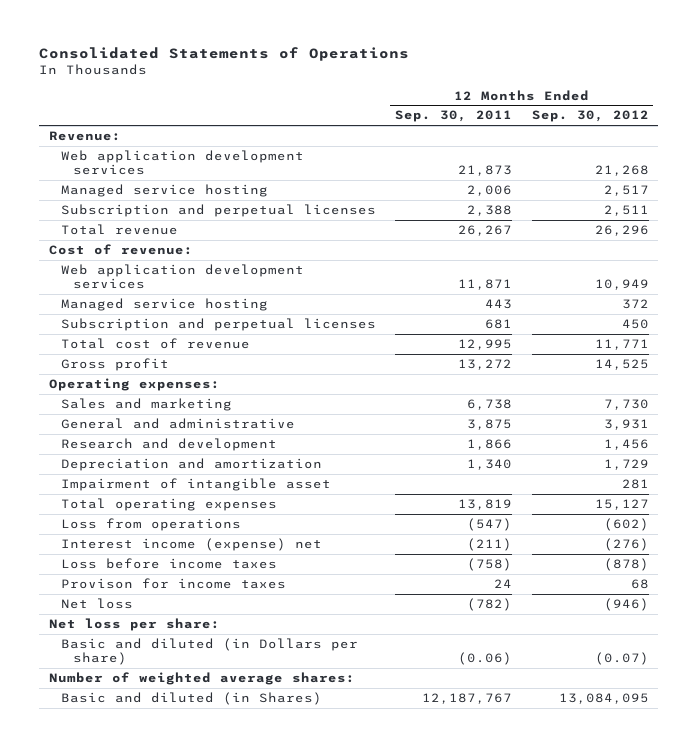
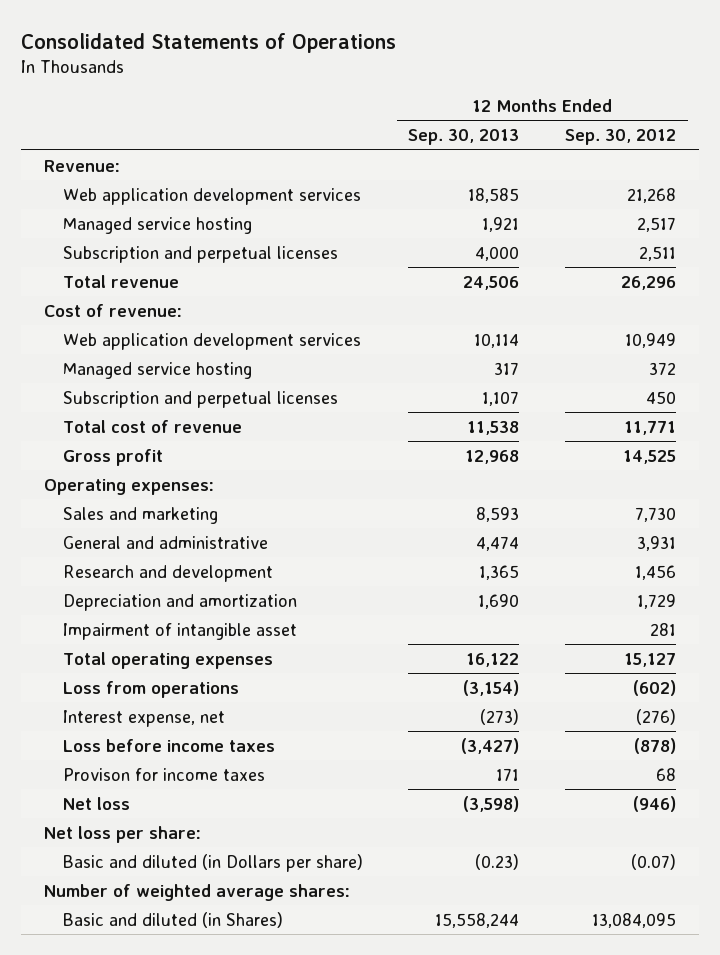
- | 12 Months Ended Sep. 30, 2011 | 12 Months Ended Sep. 30, 2012
+ | 12 Months Ended Sep. 30, 2013 | 12 Months Ended Sep. 30, 2012
- Interest income (expense) net | (211) | (276)
+ Interest expense, net | (273) | (276)

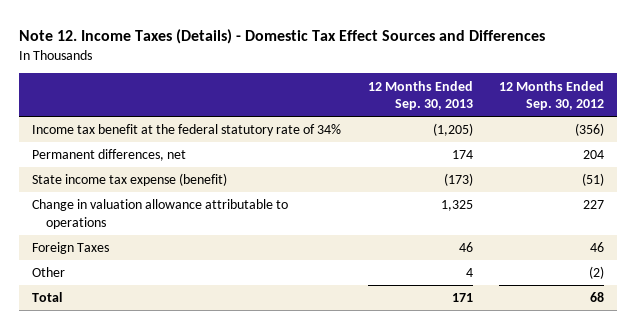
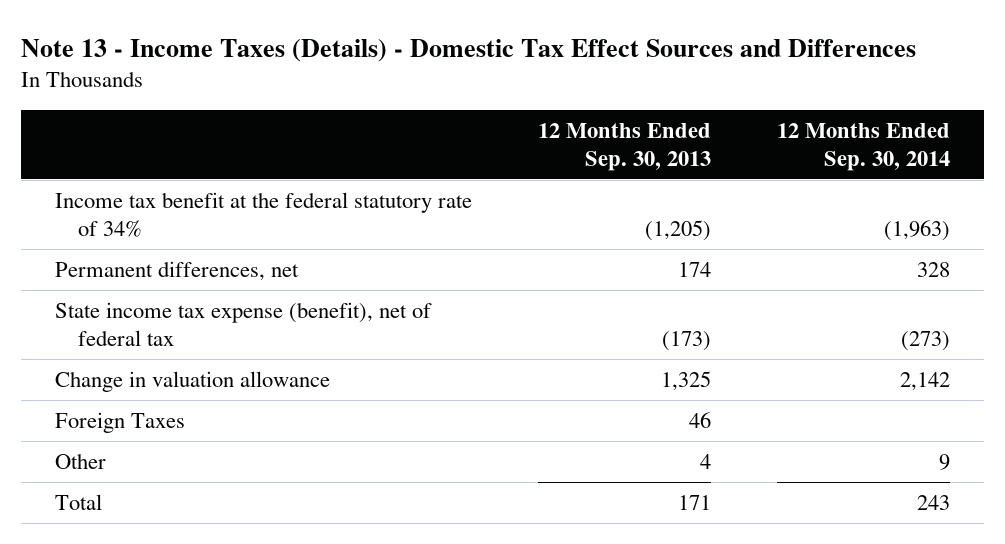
- Note 12. Income Taxes (Details) - Domestic Tax Effect Sources and Differences
+ Note 13 - Income Taxes (Details) - Domestic Tax Effect Sources and Differences
- | 12 Months Ended Sep. 30, 2013 | 12 Months Ended Sep. 30, 2012
+ | 12 Months Ended Sep. 30, 2013 | 12 Months Ended Sep. 30, 2014
- State income tax expense (benefit) | (173) | (51)
- Change in valuation allowance attributable to operations | 1,325 | 227
+ State income tax expense (benefit), net of federal tax | (173) | (273)
+ Change in valuation allowance | 1,325 | 2,142

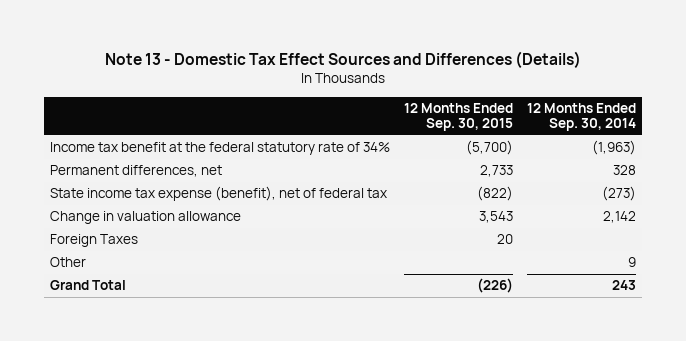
- Note 13 - Income Taxes (Details) - Domestic Tax Effect Sources and Differences
+ Note 13 - Domestic Tax Effect Sources and Differences (Details)
- | 12 Months Ended Sep. 30, 2013 | 12 Months Ended Sep. 30, 2014
+ | 12 Months Ended Sep. 30, 2015 | 12 Months Ended Sep. 30, 2014
- Total | 171 | 243
+ Grand Total | (226) | 243

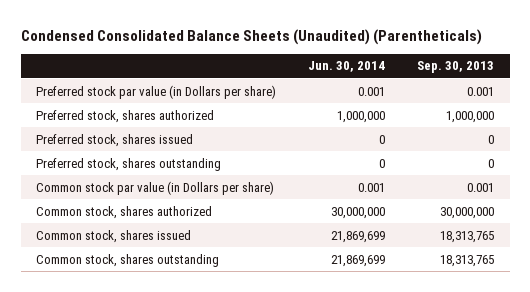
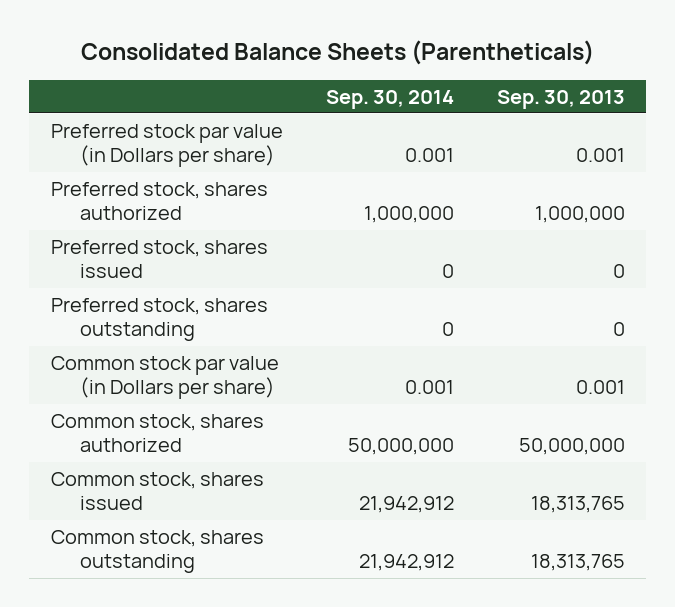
- Condensed Consolidated Balance Sheets (Unaudited) (Parentheticals)
+ Consolidated Balance Sheets (Parentheticals)
- | Jun. 30, 2014 | Sep. 30, 2013
+ | Sep. 30, 2014 | Sep. 30, 2013
- Common stock, shares authorized | 30,000,000 | 30,000,000
+ Common stock, shares authorized | 50,000,000 | 50,000,000

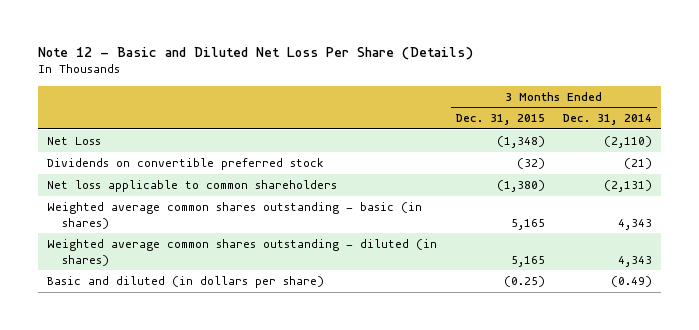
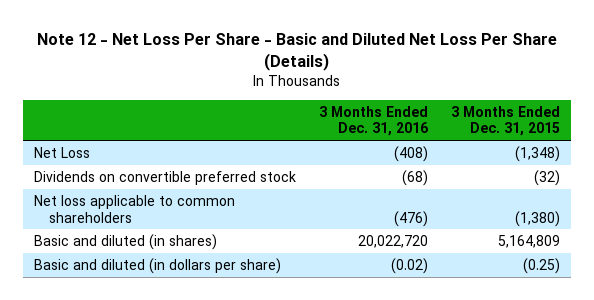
- Note 12 - Basic and Diluted Net Loss Per Share (Details)
+ Note 12 - Net Loss Per Share - Basic and Diluted Net Loss Per Share (Details)
- | 3 Months Ended Dec. 31, 2015 | 3 Months Ended Dec. 31, 2014
+ | 3 Months Ended Dec. 31, 2016 | 3 Months Ended Dec. 31, 2015
- Weighted average common shares outstanding - basic (in shares) | 5,165 | 4,343
- Weighted average common shares outstanding - diluted (in shares) | 5,165 | 4,343
+ Basic and diluted (in shares) | 20,022,720 | 5,164,809

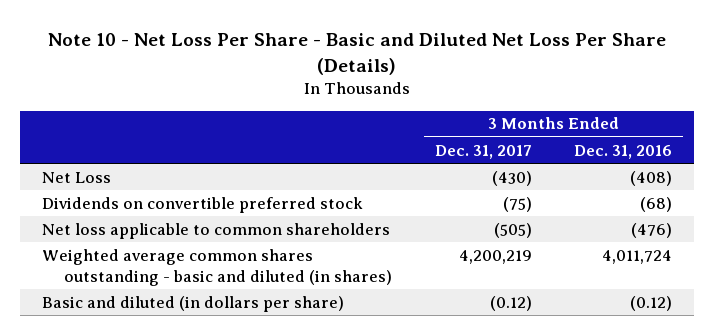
- Note 12 - Net Loss Per Share - Basic and Diluted Net Loss Per Share (Details)
+ Note 10 - Net Loss Per Share - Basic and Diluted Net Loss Per Share (Details)
- | 3 Months Ended Dec. 31, 2016 | 3 Months Ended Dec. 31, 2015
+ | 3 Months Ended Dec. 31, 2017 | 3 Months Ended Dec. 31, 2016
- Basic and diluted (in shares) | 20,022,720 | 5,164,809
- Basic and diluted (in dollars per share) | (0.02) | (0.25)
+ Weighted average common shares outstanding - basic and diluted (in shares) | 4,200,219 | 4,011,724
+ Basic and diluted (in dollars per share) | (0.12) | (0.12)

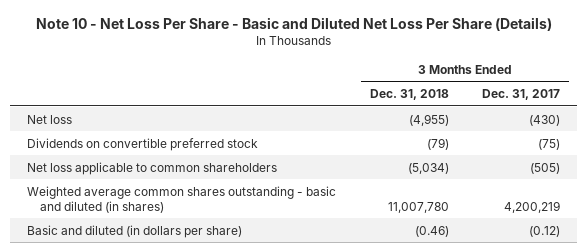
- | 3 Months Ended Dec. 31, 2017 | 3 Months Ended Dec. 31, 2016
+ | 3 Months Ended Dec. 31, 2018 | 3 Months Ended Dec. 31, 2017
- Net Loss | (430) | (408)
+ Net loss | (4,955) | (430)

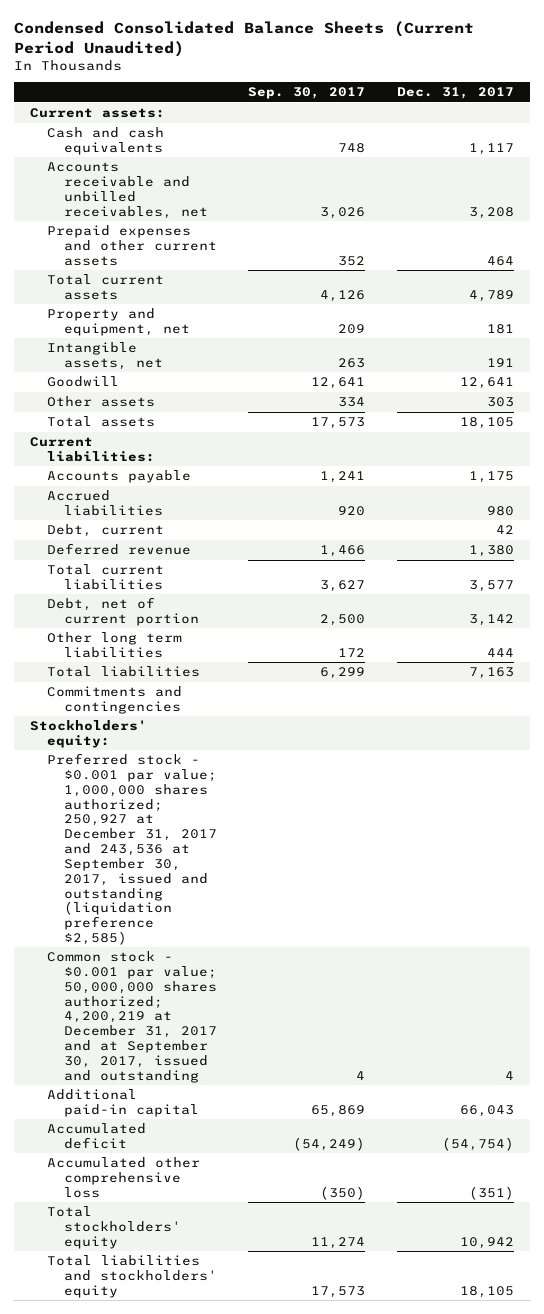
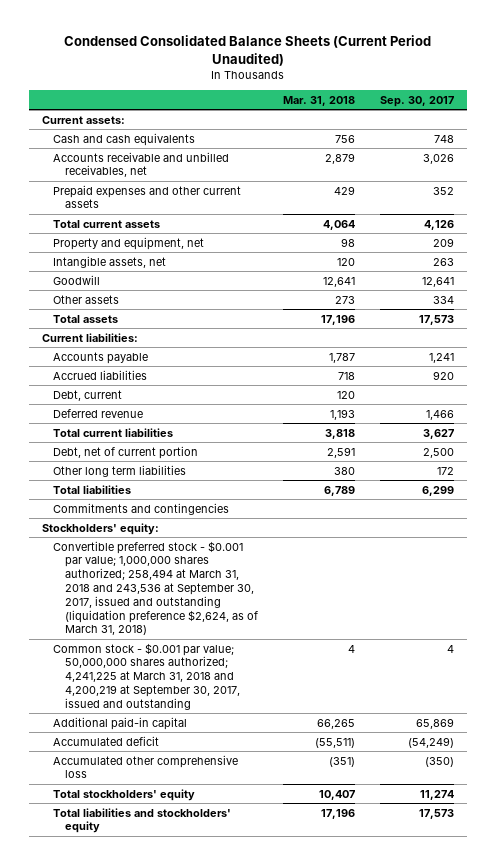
- | Sep. 30, 2017 | Dec. 31, 2017
+ | Mar. 31, 2018 | Sep. 30, 2017
- Preferred stock - $0.001 par value; 1,000,000 shares authorized; 250,927 at December 31, 2017 and 243,536 at September 30, 2017, issued and outstanding (liquidation preference $2,585)
- Common stock - $0.001 par value; 50,000,000 shares authorized; 4,200,219 at December 31, 2017 and at September 30, 2017, issued and outstanding | 4 | 4
+ Convertible preferred stock - $0.001 par value; 1,000,000 shares authorized; 258,494 at March 31, 2018 and 243,536 at September 30, 2017, issued and outstanding (liquidation preference $2,624, as of March 31, 2018)
+ Common stock - $0.001 par value; 50,000,000 shares authorized; 4,241,225 at March 31, 2018 and 4,200,219 at September 30, 2017, issued and outstanding | 4 | 4

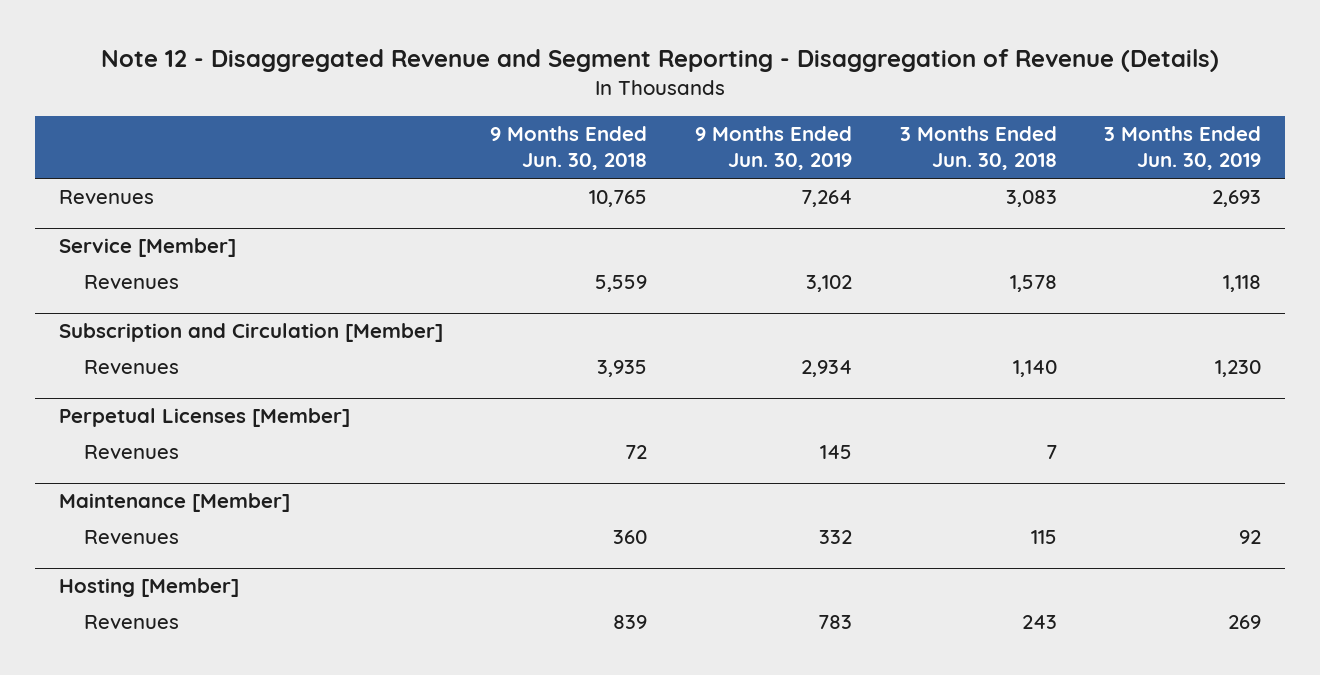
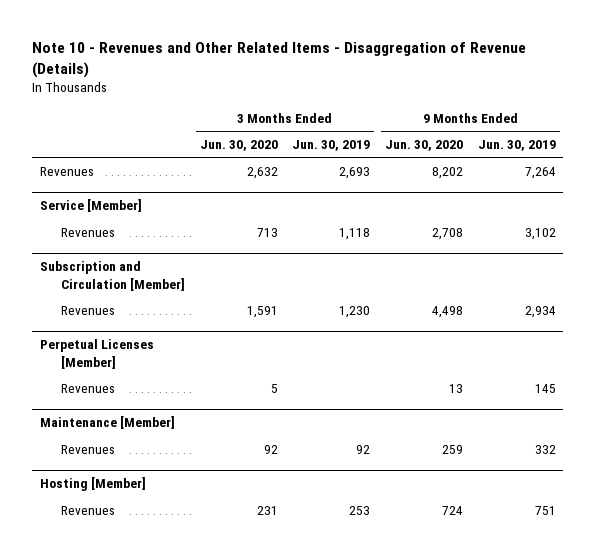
- Note 12 - Disaggregated Revenue and Segment Reporting - Disaggregation of Revenue (Details)
+ Note 10 - Revenues and Other Related Items - Disaggregation of Revenue (Details)
- | 9 Months Ended Jun. 30, 2018 | 9 Months Ended Jun. 30, 2019 | 3 Months Ended Jun. 30, 2018 | 3 Months Ended Jun. 30, 2019
+ | 3 Months Ended Jun. 30, 2020 | 3 Months Ended Jun. 30, 2019 | 9 Months Ended Jun. 30, 2020 | 9 Months Ended Jun. 30, 2019
@ Hosting [Member]
- Revenues | 839 | 783 | 243 | 269
+ Revenues | 231 | 253 | 724 | 751

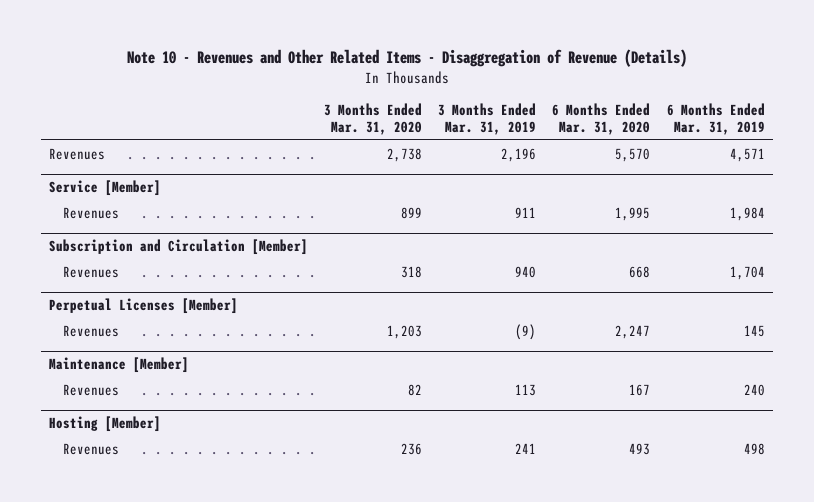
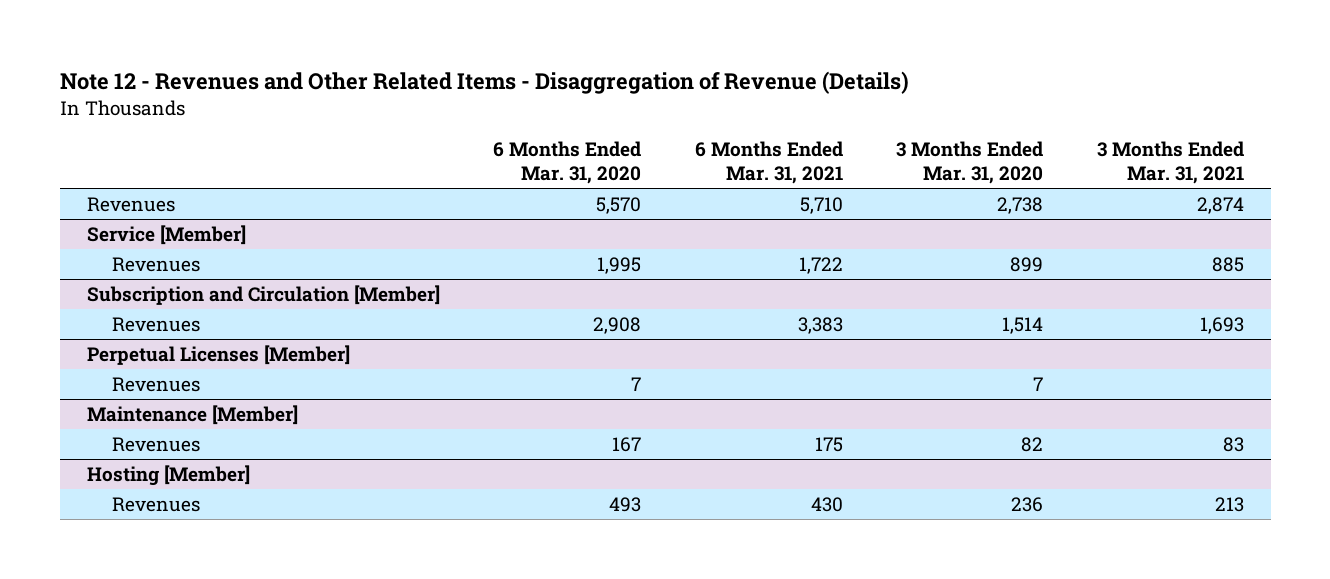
- Note 10 - Revenues and Other Related Items - Disaggregation of Revenue (Details)
+ Note 12 - Revenues and Other Related Items - Disaggregation of Revenue (Details)
- | 3 Months Ended Mar. 31, 2020 | 3 Months Ended Mar. 31, 2019 | 6 Months Ended Mar. 31, 2020 | 6 Months Ended Mar. 31, 2019
+ | 6 Months Ended Mar. 31, 2020 | 6 Months Ended Mar. 31, 2021 | 3 Months Ended Mar. 31, 2020 | 3 Months Ended Mar. 31, 2021
@ Subscription and Circulation [Member]
- Revenues | 318 | 940 | 668 | 1,704
+ Revenues | 2,908 | 3,383 | 1,514 | 1,693
@ Perpetual Licenses [Member]
- Revenues | 1,203 | (9) | 2,247 | 145
+ Revenues | 7 | | 7 |

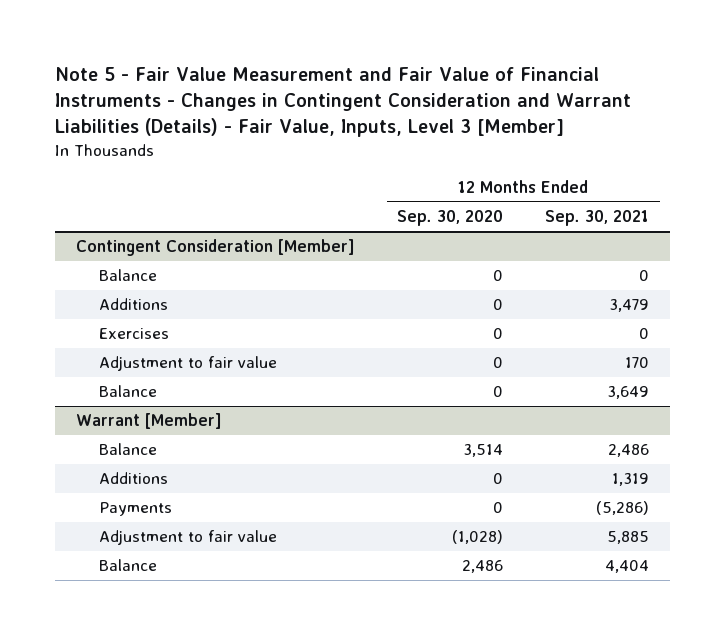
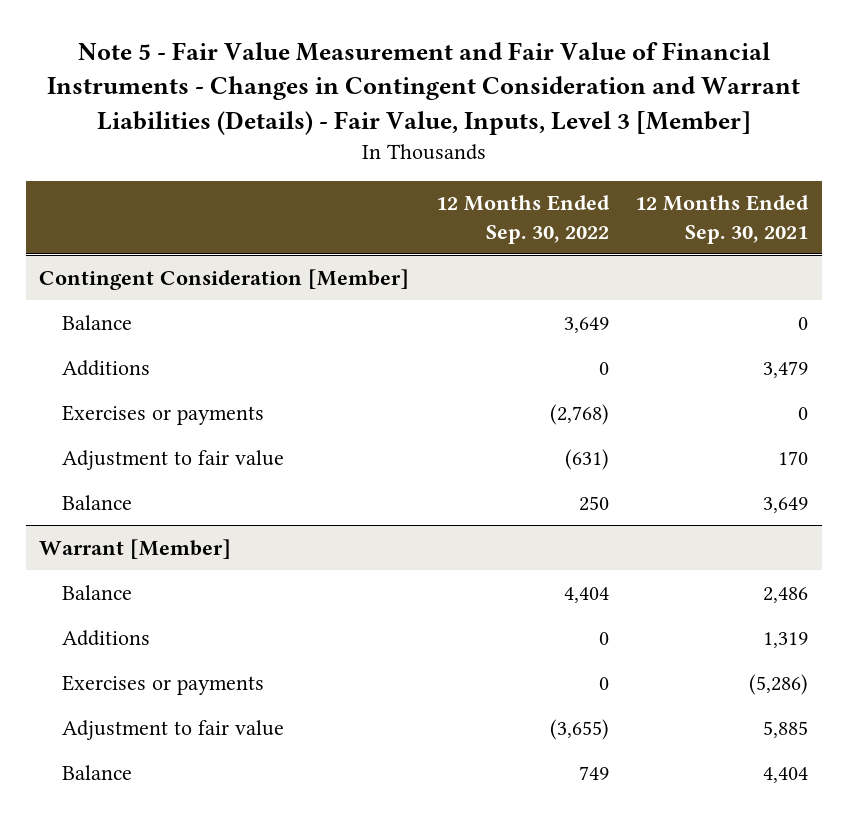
- | 12 Months Ended Sep. 30, 2020 | 12 Months Ended Sep. 30, 2021
+ | 12 Months Ended Sep. 30, 2022 | 12 Months Ended Sep. 30, 2021
@ Contingent Consideration [Member]
- Exercises | 0 | 0
+ Exercises or payments | (2,768) | 0
@ Warrant [Member]
- Payments | 0 | (5,286)
+ Exercises or payments | 0 | (5,286)

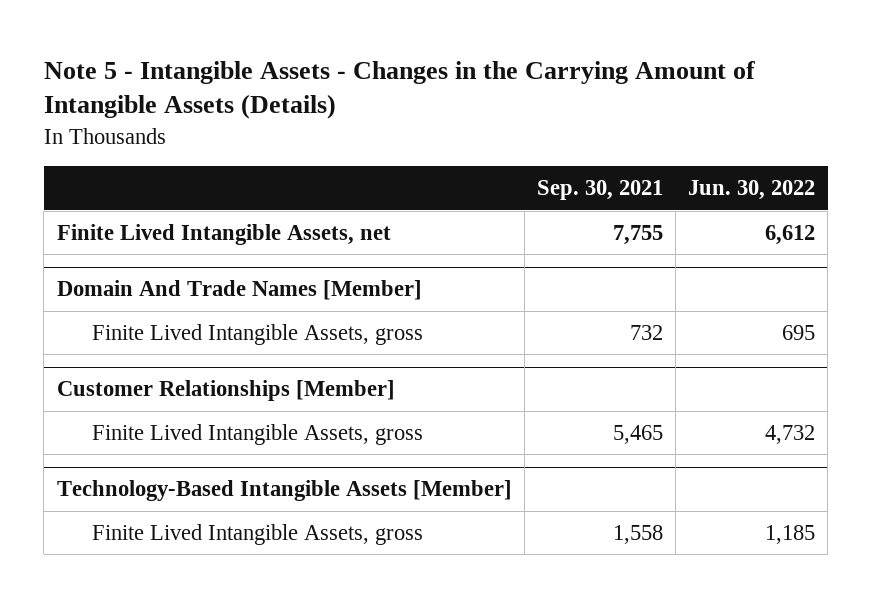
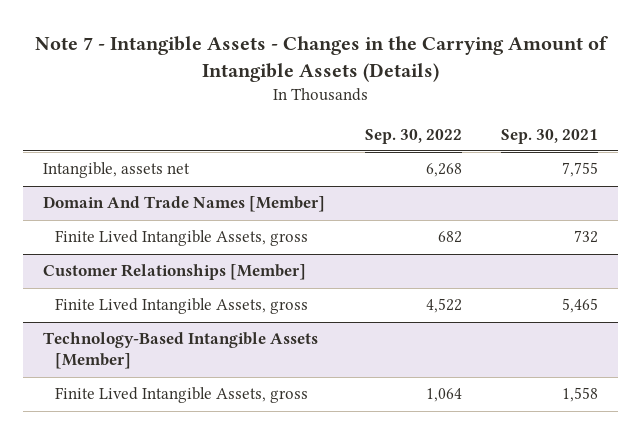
- Note 5 - Intangible Assets - Changes in the Carrying Amount of Intangible Assets (Details)
+ Note 7 - Intangible Assets - Changes in the Carrying Amount of Intangible Assets (Details)
- | Sep. 30, 2021 | Jun. 30, 2022
+ | Sep. 30, 2022 | Sep. 30, 2021
- Finite Lived Intangible Assets, net | 7,755 | 6,612
+ Intangible, assets net | 6,268 | 7,755

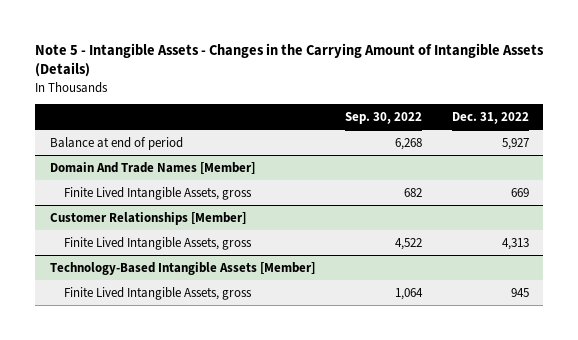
- Note 7 - Intangible Assets - Changes in the Carrying Amount of Intangible Assets (Details)
+ Note 5 - Intangible Assets - Changes in the Carrying Amount of Intangible Assets (Details)
- | Sep. 30, 2022 | Sep. 30, 2021
+ | Sep. 30, 2022 | Dec. 31, 2022
- Intangible, assets net | 6,268 | 7,755
+ Balance at end of period | 6,268 | 5,927

